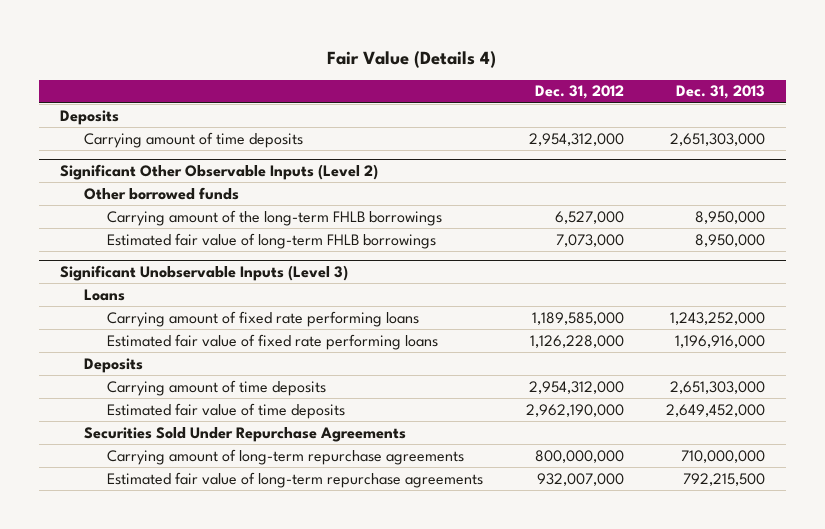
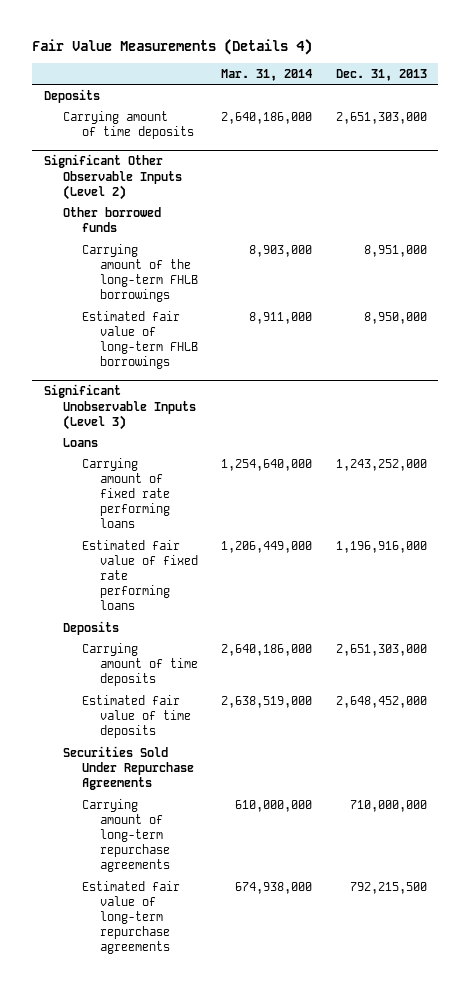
- Fair Value (Details 4)
+ Fair Value Measurements (Details 4)
- | Dec. 31, 2012 | Dec. 31, 2013
+ | Mar. 31, 2014 | Dec. 31, 2013
@ Significant Other Observable Inputs (Level 2)
- Carrying amount of the long-term FHLB borrowings | 6,527,000 | 8,950,000
+ Carrying amount of the long-term FHLB borrowings | 8,903,000 | 8,951,000
@ Significant Unobservable Inputs (Level 3)
- Estimated fair value of time deposits | 2,962,190,000 | 2,649,452,000
+ Estimated fair value of time deposits | 2,638,519,000 | 2,648,452,000

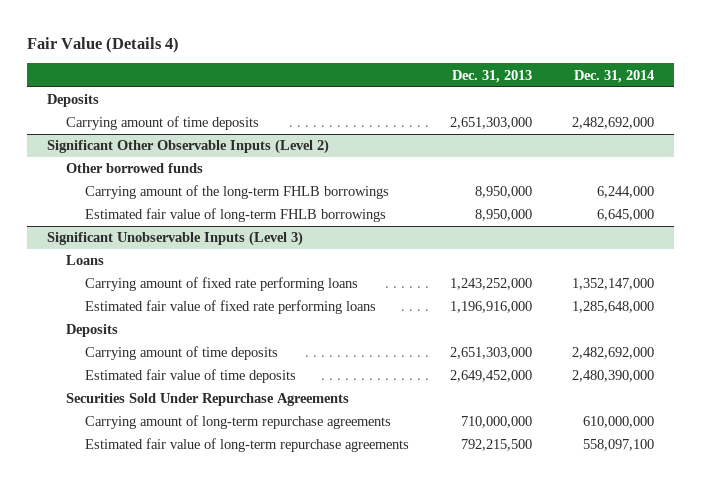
- Fair Value Measurements (Details 4)
+ Fair Value (Details 4)
- | Mar. 31, 2014 | Dec. 31, 2013
+ | Dec. 31, 2013 | Dec. 31, 2014
@ Significant Other Observable Inputs (Level 2)
- Carrying amount of the long-term FHLB borrowings | 8,903,000 | 8,951,000
+ Carrying amount of the long-term FHLB borrowings | 8,950,000 | 6,244,000
@ Significant Unobservable Inputs (Level 3)
- Estimated fair value of time deposits | 2,638,519,000 | 2,648,452,000
+ Estimated fair value of time deposits | 2,649,452,000 | 2,480,390,000

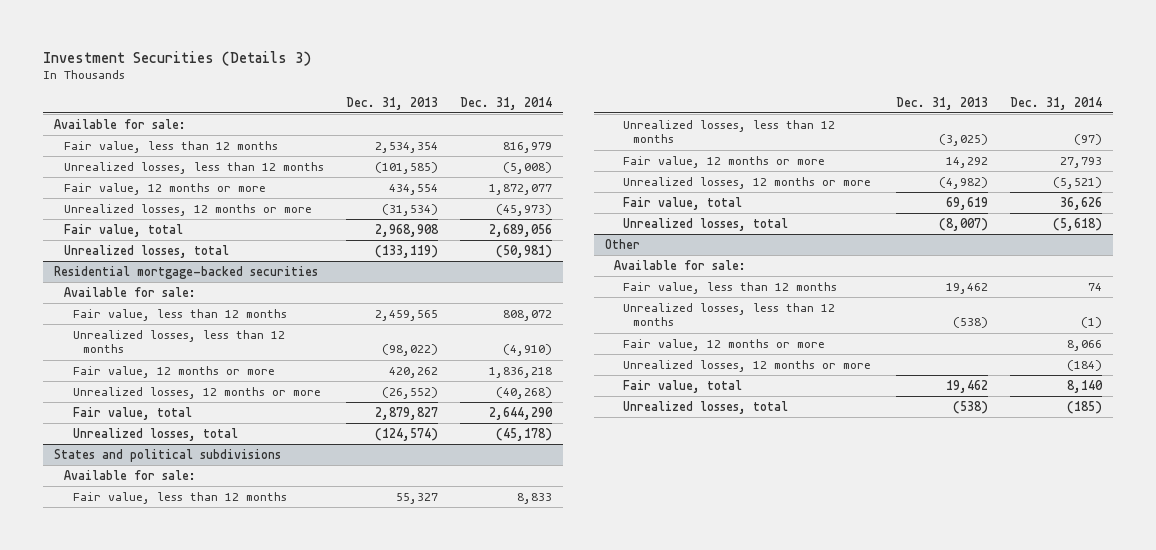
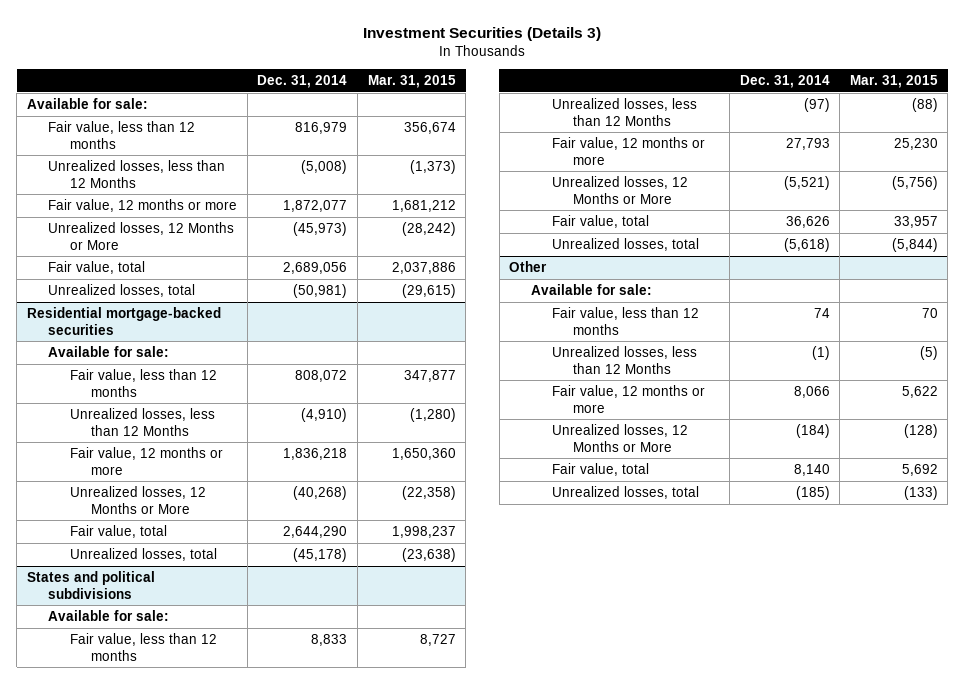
- | Dec. 31, 2013 | Dec. 31, 2014
+ | Dec. 31, 2014 | Mar. 31, 2015
- Unrealized losses, less than 12 months | (101,585) | (5,008)
+ Unrealized losses, less than 12 Months | (5,008) | (1,373)
- Unrealized losses, 12 months or more | (31,534) | (45,973)
+ Unrealized losses, 12 Months or More | (45,973) | (28,242)
@ Residential mortgage-backed securities
- Unrealized losses, less than 12 months | (98,022) | (4,910)
+ Unrealized losses, less than 12 Months | (4,910) | (1,280)
- Unrealized losses, 12 months or more | (26,552) | (40,268)
+ Unrealized losses, 12 Months or More | (40,268) | (22,358)
@ States and political subdivisions
- Unrealized losses, less than 12 months | (3,025) | (97)
+ Unrealized losses, less than 12 Months | (97) | (88)
- Unrealized losses, 12 months or more | (4,982) | (5,521)
+ Unrealized losses, 12 Months or More | (5,521) | (5,756)
@ Other
- Unrealized losses, less than 12 months | (538) | (1)
+ Unrealized losses, less than 12 Months | (1) | (5)
- Unrealized losses, 12 months or more | | (184)
+ Unrealized losses, 12 Months or More | (184) | (128)

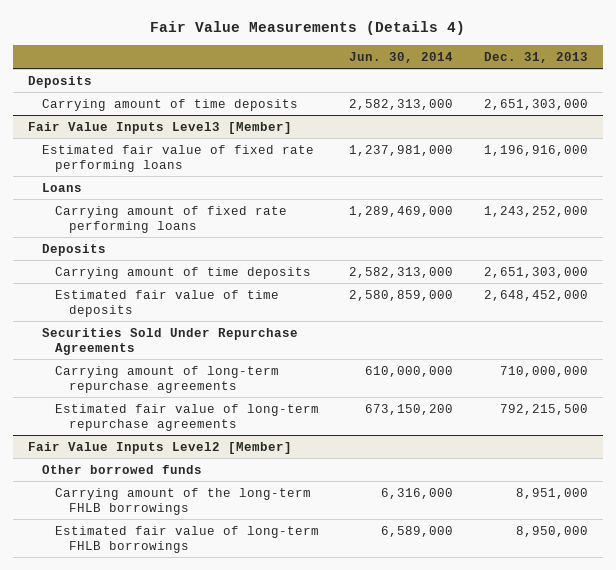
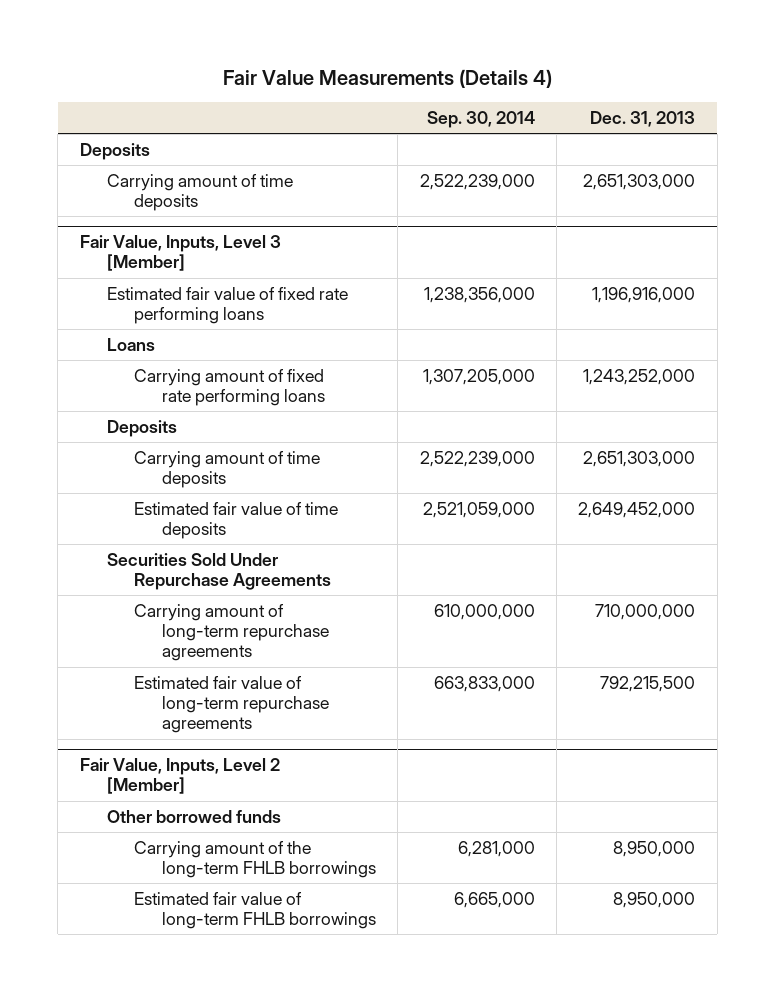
- | Jun. 30, 2014 | Dec. 31, 2013
+ | Sep. 30, 2014 | Dec. 31, 2013
- Fair Value Inputs Level3 [Member]
+ Fair Value, Inputs, Level 3 [Member]
- Estimated fair value of time deposits | 2,580,859,000 | 2,648,452,000
+ Estimated fair value of time deposits | 2,521,059,000 | 2,649,452,000
- Fair Value Inputs Level2 [Member]
+ Fair Value, Inputs, Level 2 [Member]
- Carrying amount of the long-term FHLB borrowings | 6,316,000 | 8,951,000
+ Carrying amount of the long-term FHLB borrowings | 6,281,000 | 8,950,000

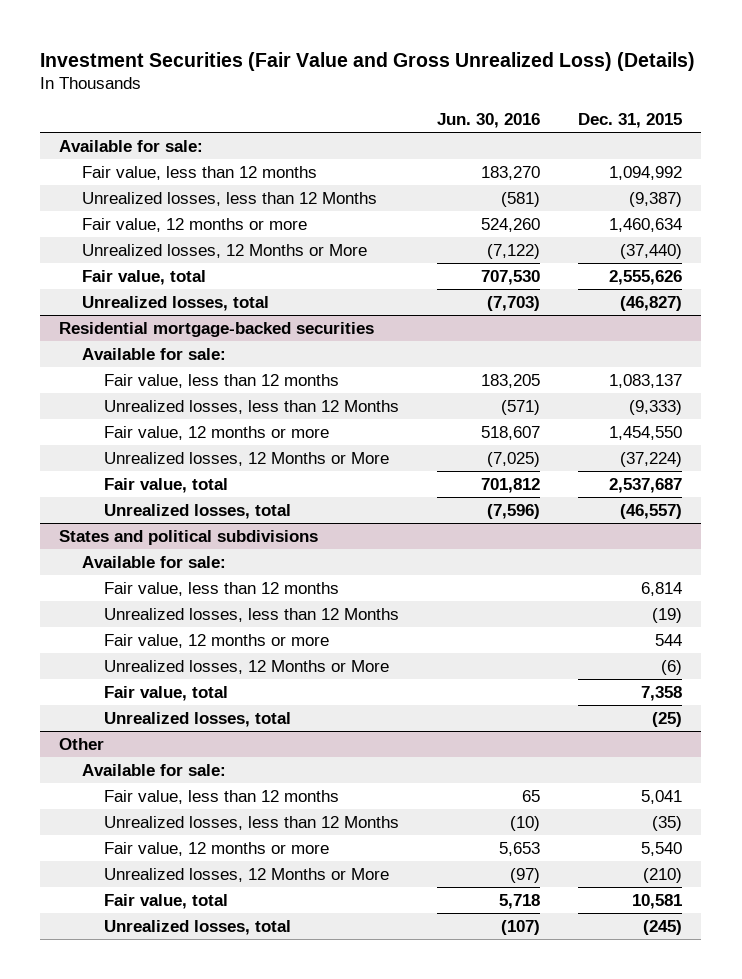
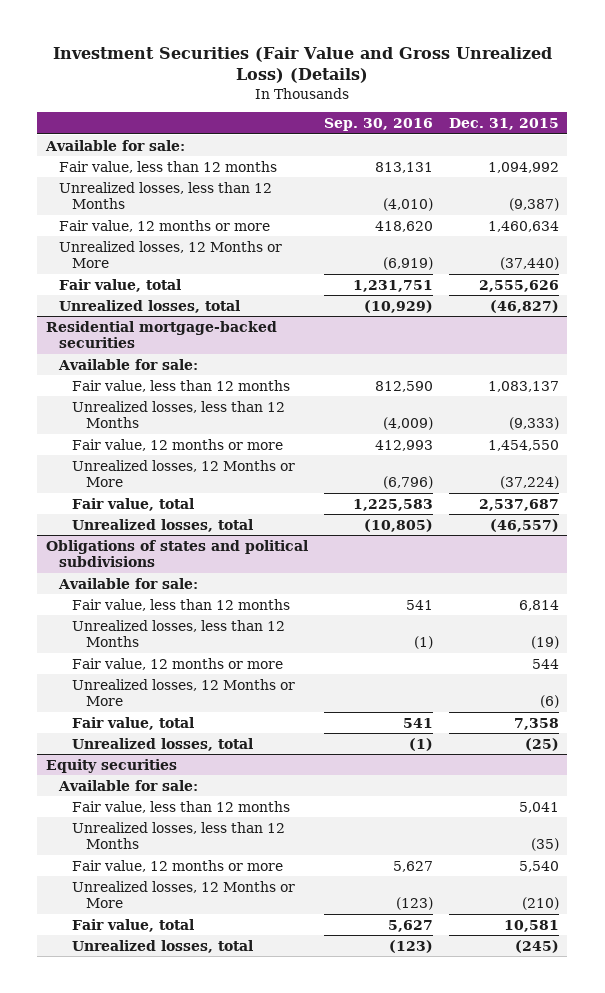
- | Jun. 30, 2016 | Dec. 31, 2015
+ | Sep. 30, 2016 | Dec. 31, 2015
- States and political subdivisions
+ Obligations of states and political subdivisions
- Other
+ Equity securities

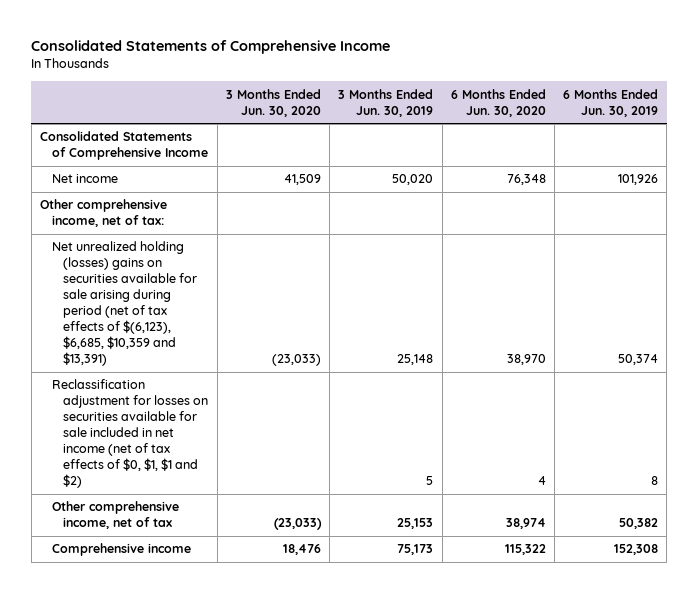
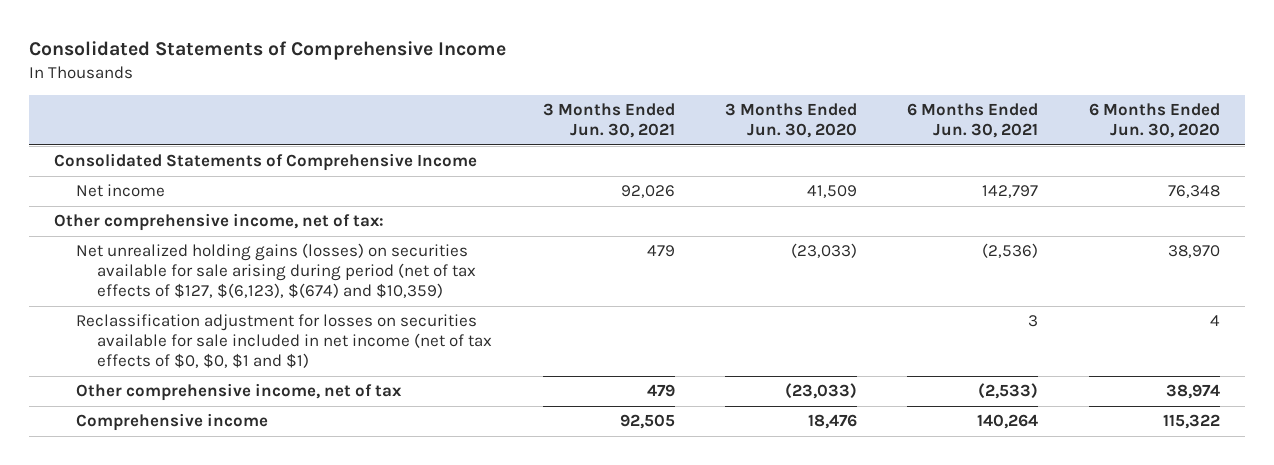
- | 3 Months Ended Jun. 30, 2020 | 3 Months Ended Jun. 30, 2019 | 6 Months Ended Jun. 30, 2020 | 6 Months Ended Jun. 30, 2019
+ | 3 Months Ended Jun. 30, 2021 | 3 Months Ended Jun. 30, 2020 | 6 Months Ended Jun. 30, 2021 | 6 Months Ended Jun. 30, 2020
- Net unrealized holding (losses) gains on securities available for sale arising during period (net of tax effects of $(6,123), $6,685, $10,359 and $13,391) | (23,033) | 25,148 | 38,970 | 50,374
- Reclassification adjustment for losses on securities available for sale included in net income (net of tax effects of $0, $1, $1 and $2) | | 5 | 4 | 8
+ Net unrealized holding gains (losses) on securities available for sale arising during period (net of tax effects of $127, $(6,123), $(674) and $10,359) | 479 | (23,033) | (2,536) | 38,970
+ Reclassification adjustment for losses on securities available for sale included in net income (net of tax effects of $0, $0, $1 and $1) | | | 3 | 4

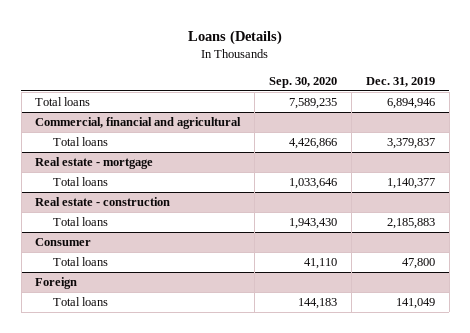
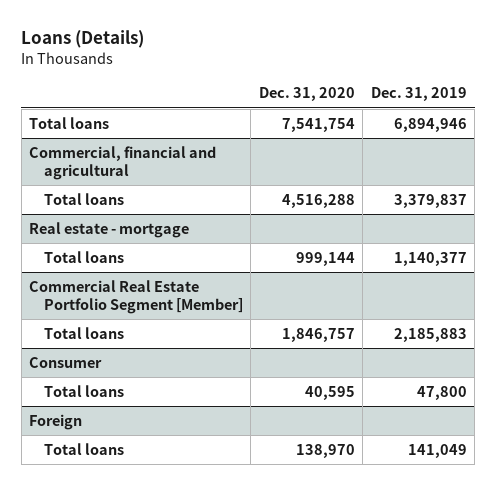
- | Sep. 30, 2020 | Dec. 31, 2019
+ | Dec. 31, 2020 | Dec. 31, 2019
- Real estate - construction
+ Commercial Real Estate Portfolio Segment [Member]

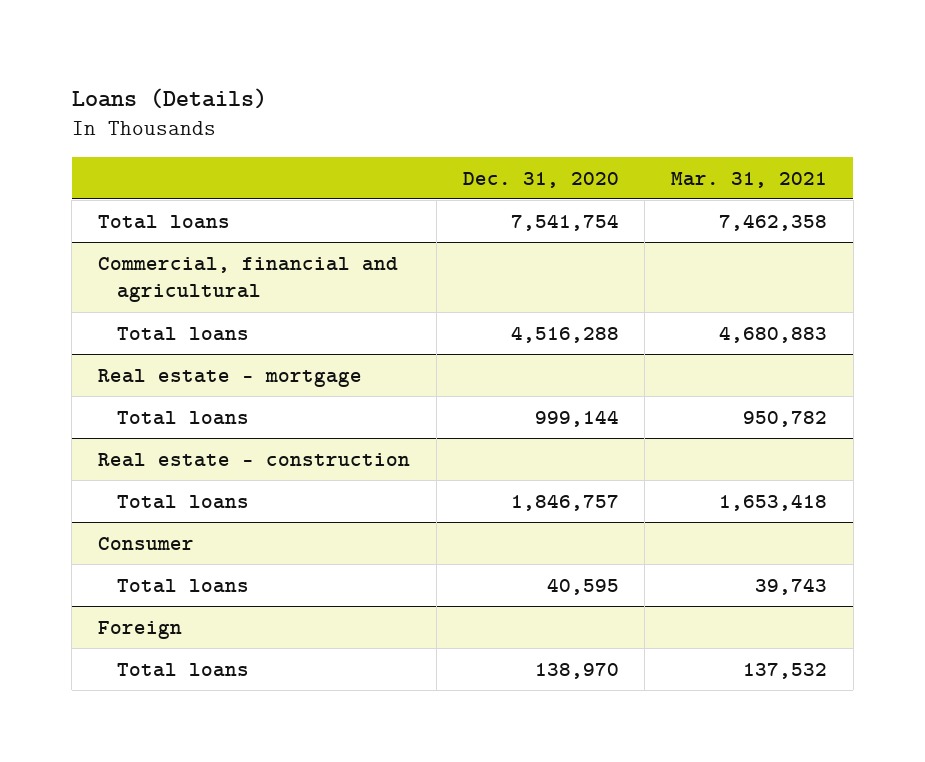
- | Dec. 31, 2020 | Dec. 31, 2019
+ | Dec. 31, 2020 | Mar. 31, 2021
- Commercial Real Estate Portfolio Segment [Member]
+ Real estate - construction

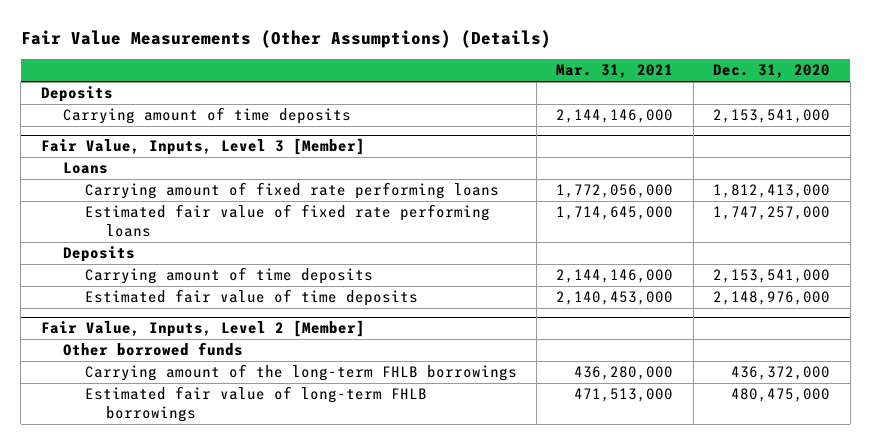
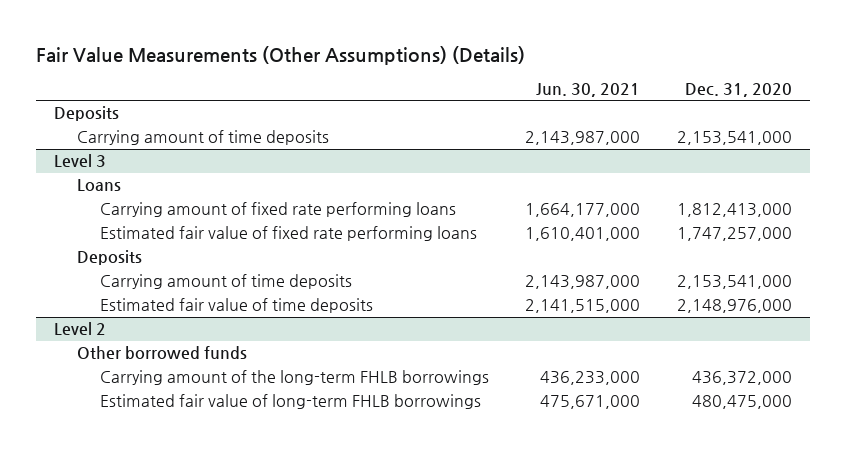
- | Mar. 31, 2021 | Dec. 31, 2020
+ | Jun. 30, 2021 | Dec. 31, 2020
- Fair Value, Inputs, Level 3 [Member]
+ Level 3
- Fair Value, Inputs, Level 2 [Member]
+ Level 2

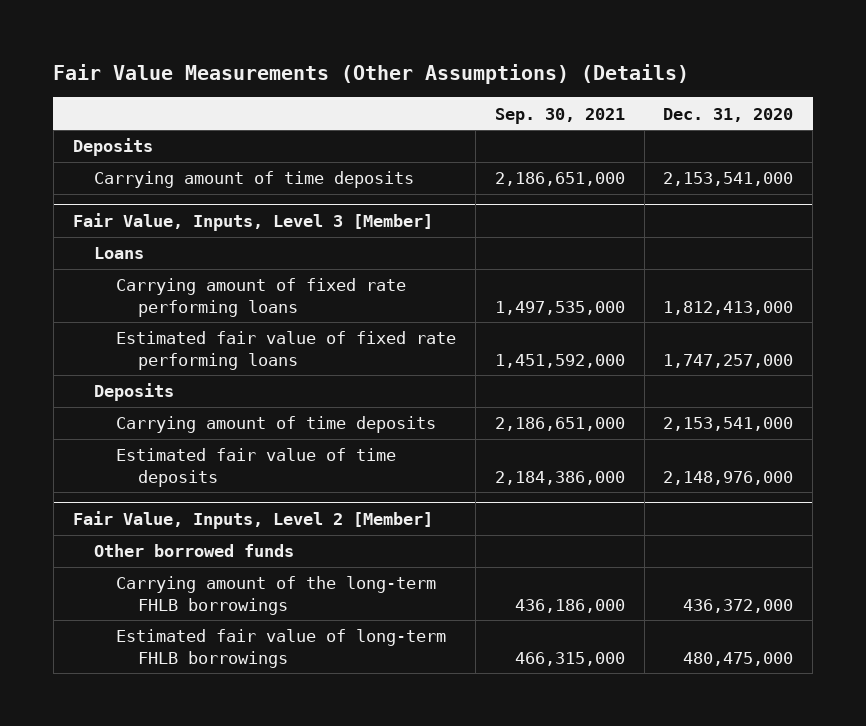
- | Jun. 30, 2021 | Dec. 31, 2020
+ | Sep. 30, 2021 | Dec. 31, 2020
- Level 3
+ Fair Value, Inputs, Level 3 [Member]
- Level 2
+ Fair Value, Inputs, Level 2 [Member]

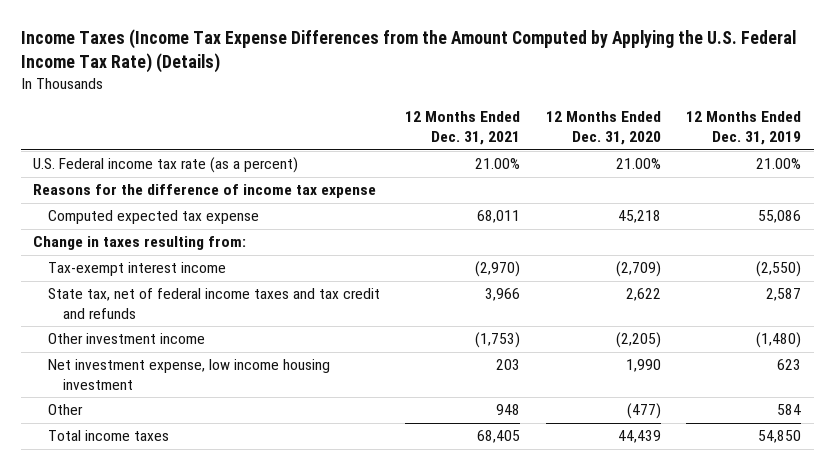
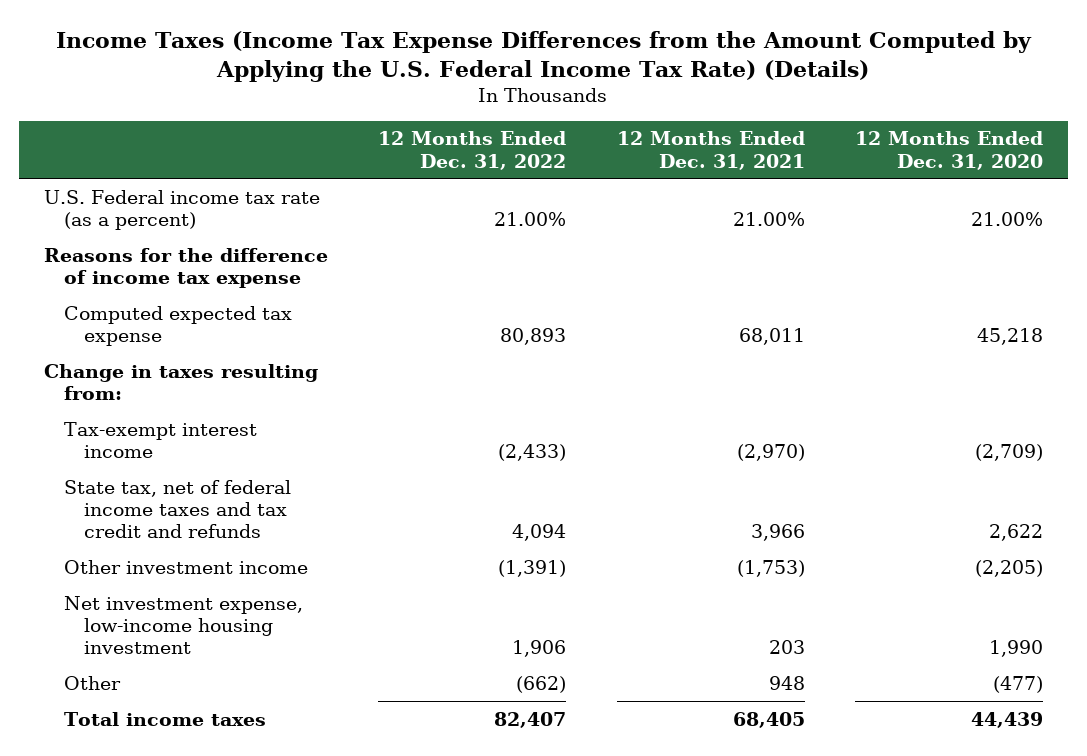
- | 12 Months Ended Dec. 31, 2021 | 12 Months Ended Dec. 31, 2020 | 12 Months Ended Dec. 31, 2019
+ | 12 Months Ended Dec. 31, 2022 | 12 Months Ended Dec. 31, 2021 | 12 Months Ended Dec. 31, 2020
- Net investment expense, low income housing investment | 203 | 1,990 | 623
+ Net investment expense, low-income housing investment | 1,906 | 203 | 1,990

